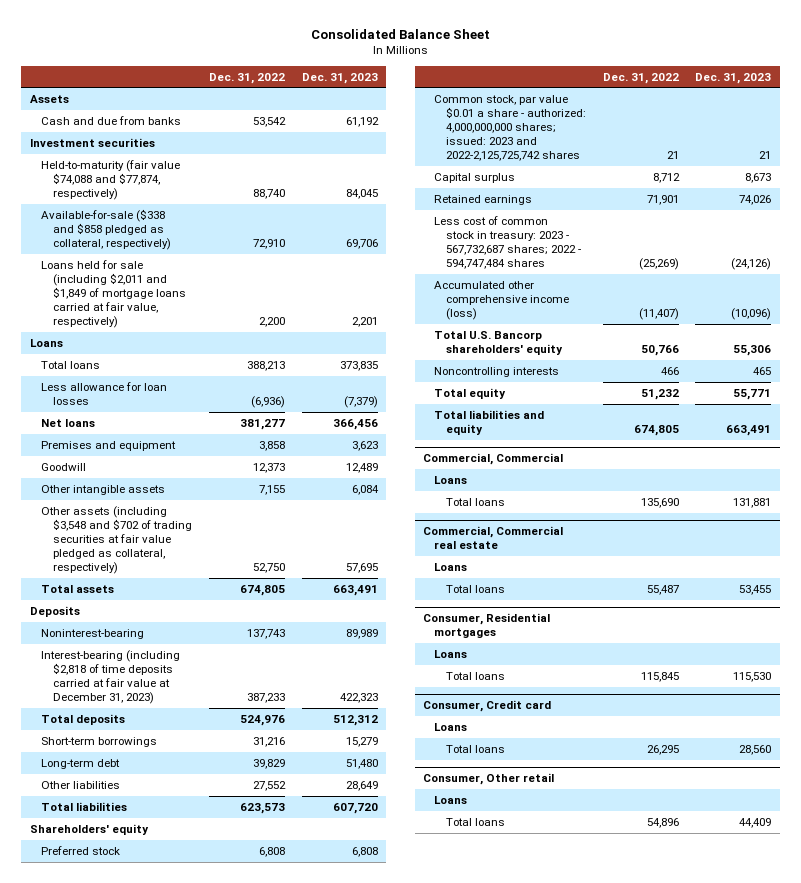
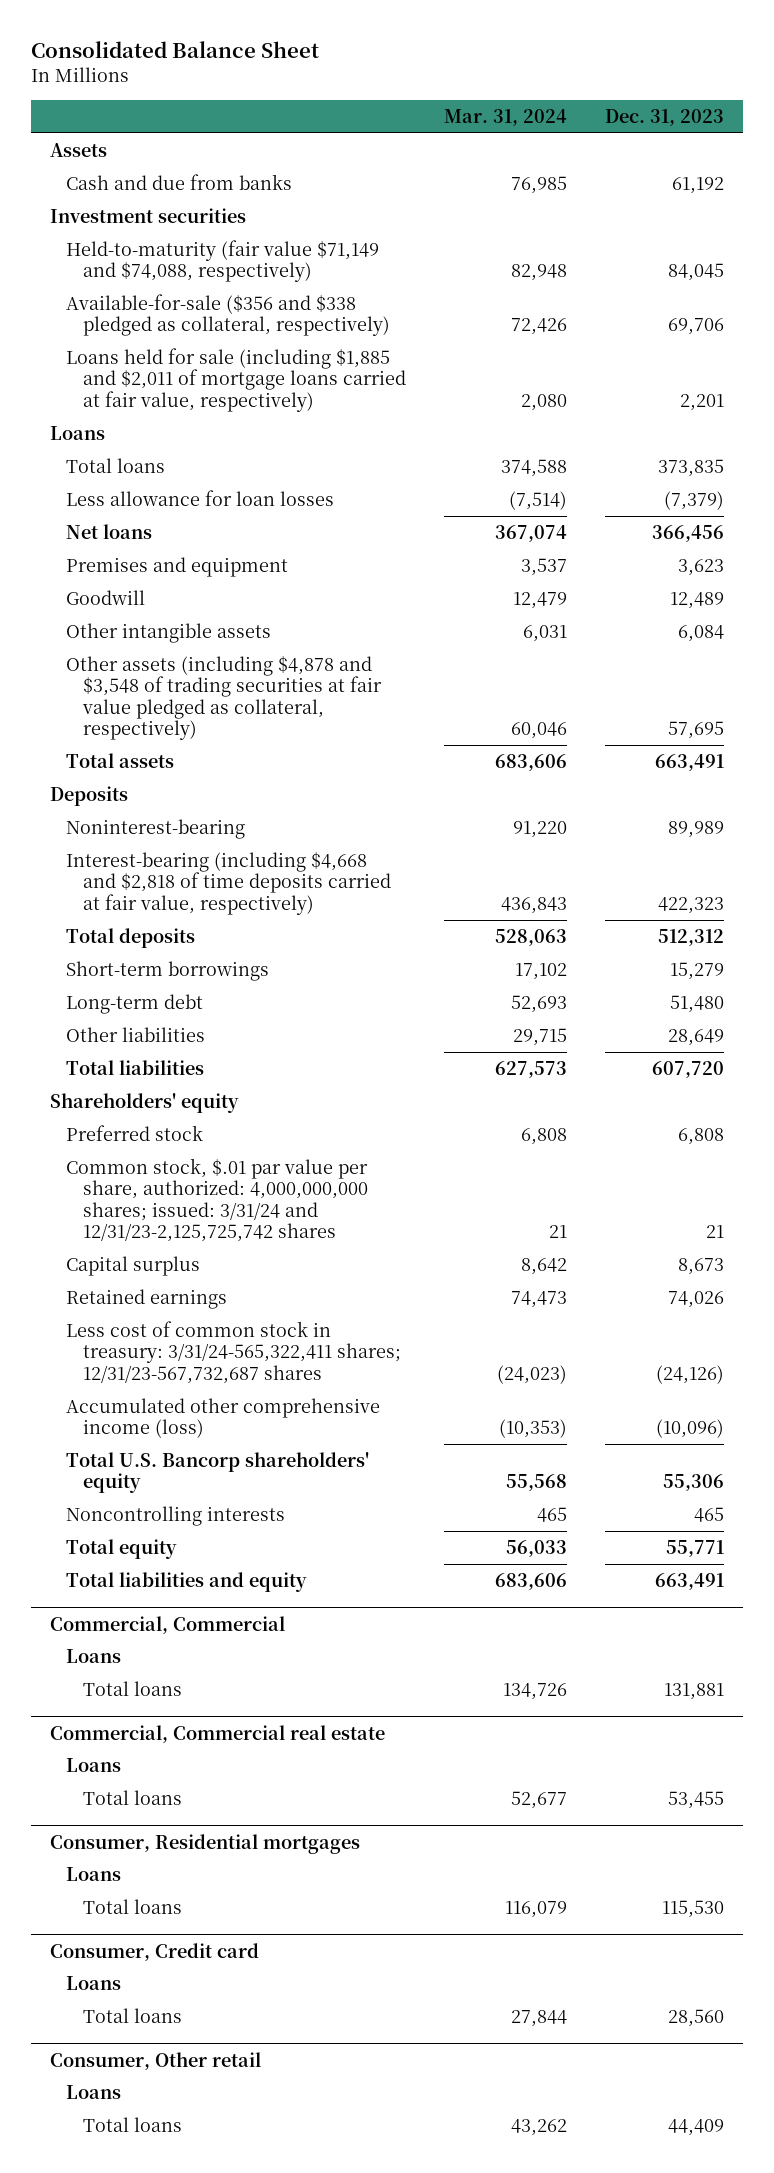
- | Dec. 31, 2022 | Dec. 31, 2023
+ | Mar. 31, 2024 | Dec. 31, 2023
- Held-to-maturity (fair value $74,088 and $77,874, respectively) | 88,740 | 84,045
- Available-for-sale ($338 and $858 pledged as collateral, respectively) | 72,910 | 69,706
- Loans held for sale (including $2,011 and $1,849 of mortgage loans carried at fair value, respectively) | 2,200 | 2,201
+ Held-to-maturity (fair value $71,149 and $74,088, respectively) | 82,948 | 84,045
+ Available-for-sale ($356 and $338 pledged as collateral, respectively) | 72,426 | 69,706
+ Loans held for sale (including $1,885 and $2,011 of mortgage loans carried at fair value, respectively) | 2,080 | 2,201
- Other assets (including $3,548 and $702 of trading securities at fair value pledged as collateral, respectively) | 52,750 | 57,695
+ Other assets (including $4,878 and $3,548 of trading securities at fair value pledged as collateral, respectively) | 60,046 | 57,695
- Interest-bearing (including $2,818 of time deposits carried at fair value at December 31, 2023) | 387,233 | 422,323
+ Interest-bearing (including $4,668 and $2,818 of time deposits carried at fair value, respectively) | 436,843 | 422,323
- Common stock, par value $0.01 a share - authorized: 4,000,000,000 shares; issued: 2023 and 2022-2,125,725,742 shares | 21 | 21
+ Common stock, $.01 par value per share, authorized: 4,000,000,000 shares; issued: 3/31/24 and 12/31/23-2,125,725,742 shares | 21 | 21
- Less cost of common stock in treasury: 2023 - 567,732,687 shares; 2022 - 594,747,484 shares | (25,269) | (24,126)
+ Less cost of common stock in treasury: 3/31/24-565,322,411 shares; 12/31/23-567,732,687 shares | (24,023) | (24,126)

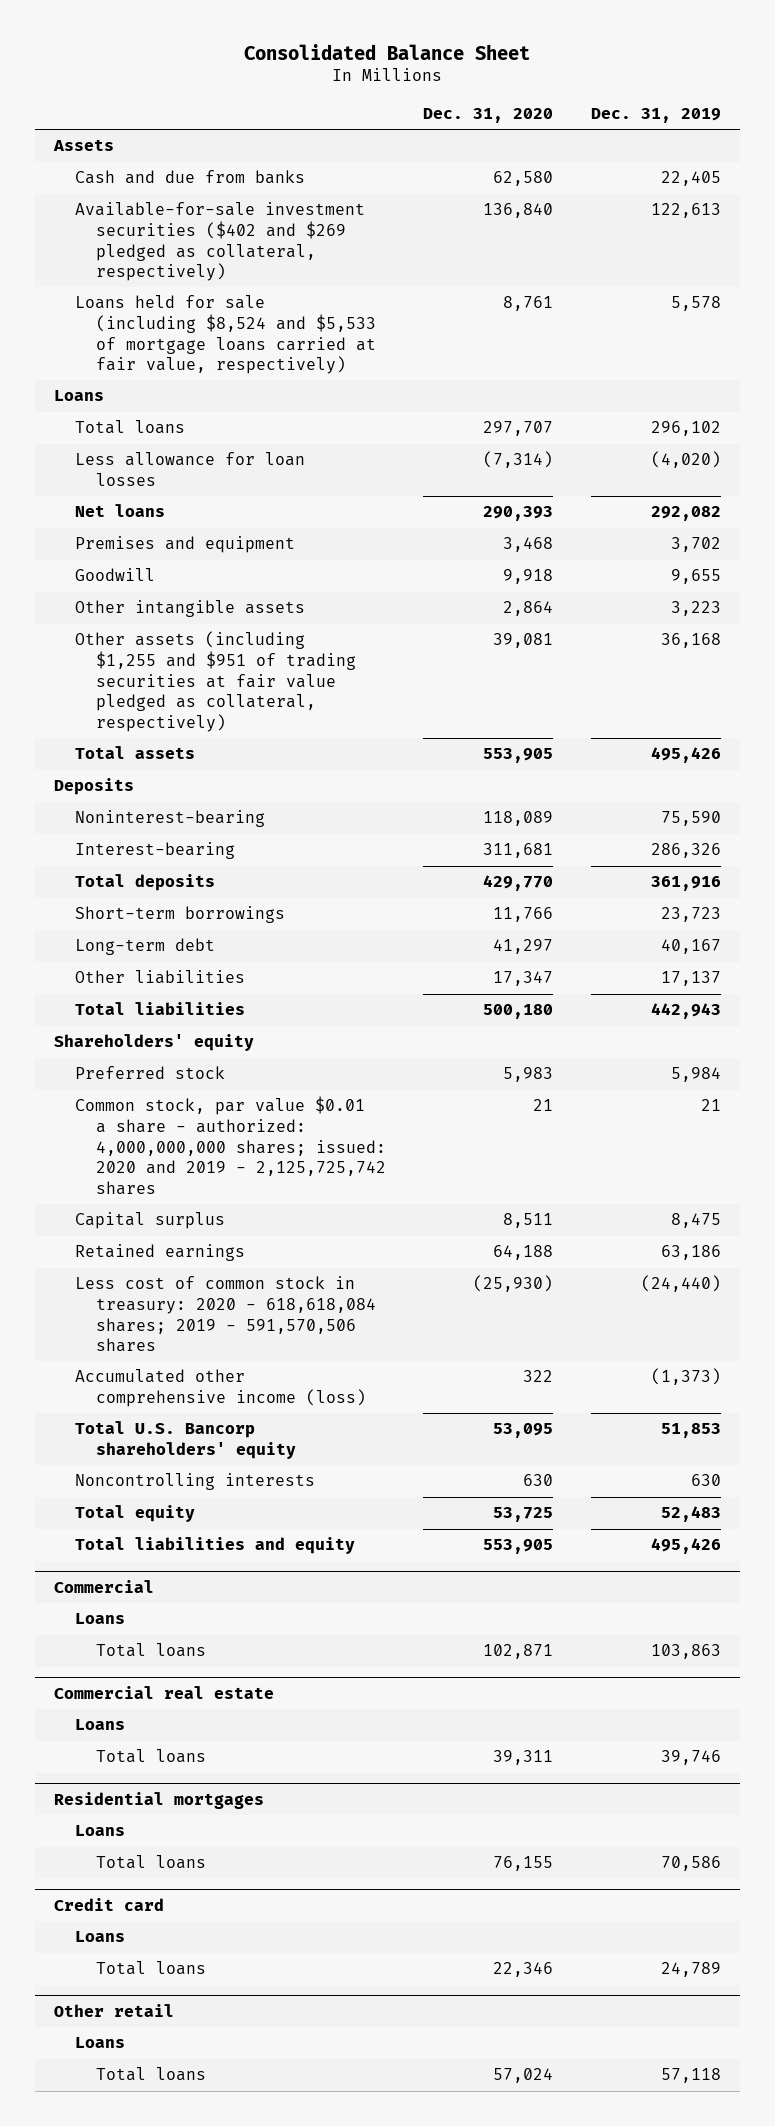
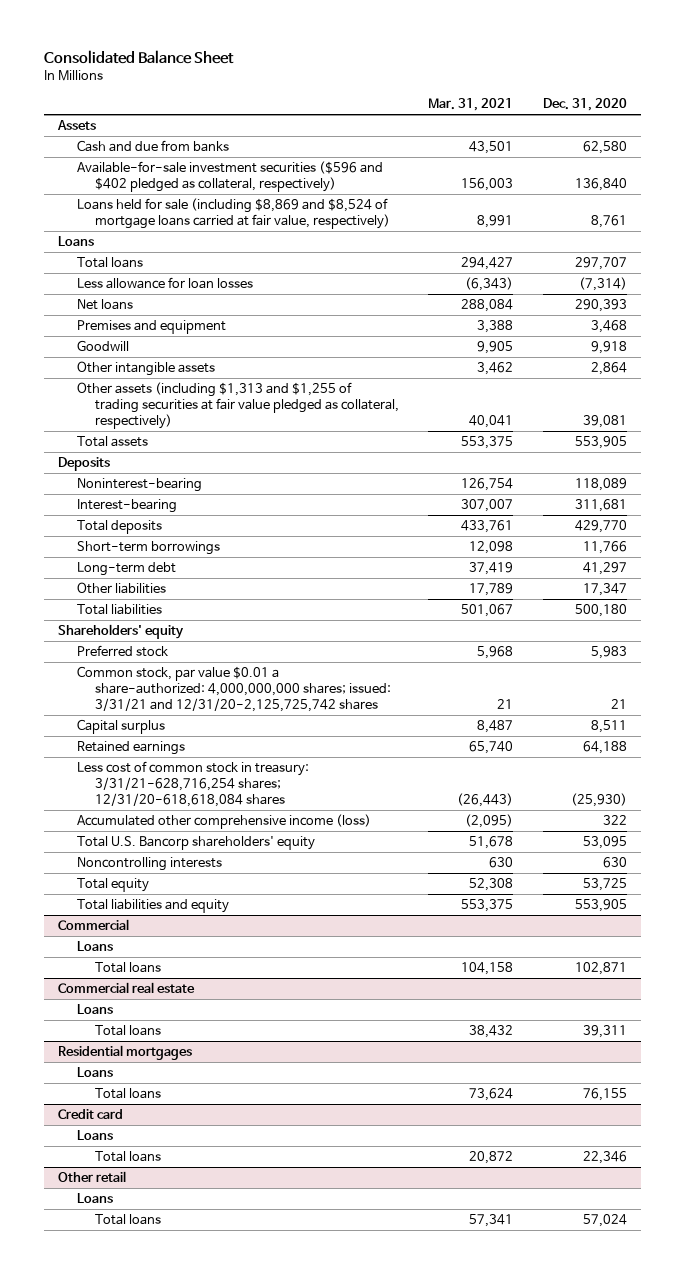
- | Dec. 31, 2020 | Dec. 31, 2019
+ | Mar. 31, 2021 | Dec. 31, 2020
- Available-for-sale investment securities ($402 and $269 pledged as collateral, respectively) | 136,840 | 122,613
- Loans held for sale (including $8,524 and $5,533 of mortgage loans carried at fair value, respectively) | 8,761 | 5,578
+ Available-for-sale investment securities ($596 and $402 pledged as collateral, respectively) | 156,003 | 136,840
+ Loans held for sale (including $8,869 and $8,524 of mortgage loans carried at fair value, respectively) | 8,991 | 8,761
- Other assets (including $1,255 and $951 of trading securities at fair value pledged as collateral, respectively) | 39,081 | 36,168
+ Other assets (including $1,313 and $1,255 of trading securities at fair value pledged as collateral, respectively) | 40,041 | 39,081
- Common stock, par value $0.01 a share - authorized: 4,000,000,000 shares; issued: 2020 and 2019 - 2,125,725,742 shares | 21 | 21
+ Common stock, par value $0.01 a share-authorized: 4,000,000,000 shares; issued: 3/31/21 and 12/31/20-2,125,725,742 shares | 21 | 21
- Less cost of common stock in treasury: 2020 - 618,618,084 shares; 2019 - 591,570,506 shares | (25,930) | (24,440)
+ Less cost of common stock in treasury: 3/31/21-628,716,254 shares; 12/31/20-618,618,084 shares | (26,443) | (25,930)

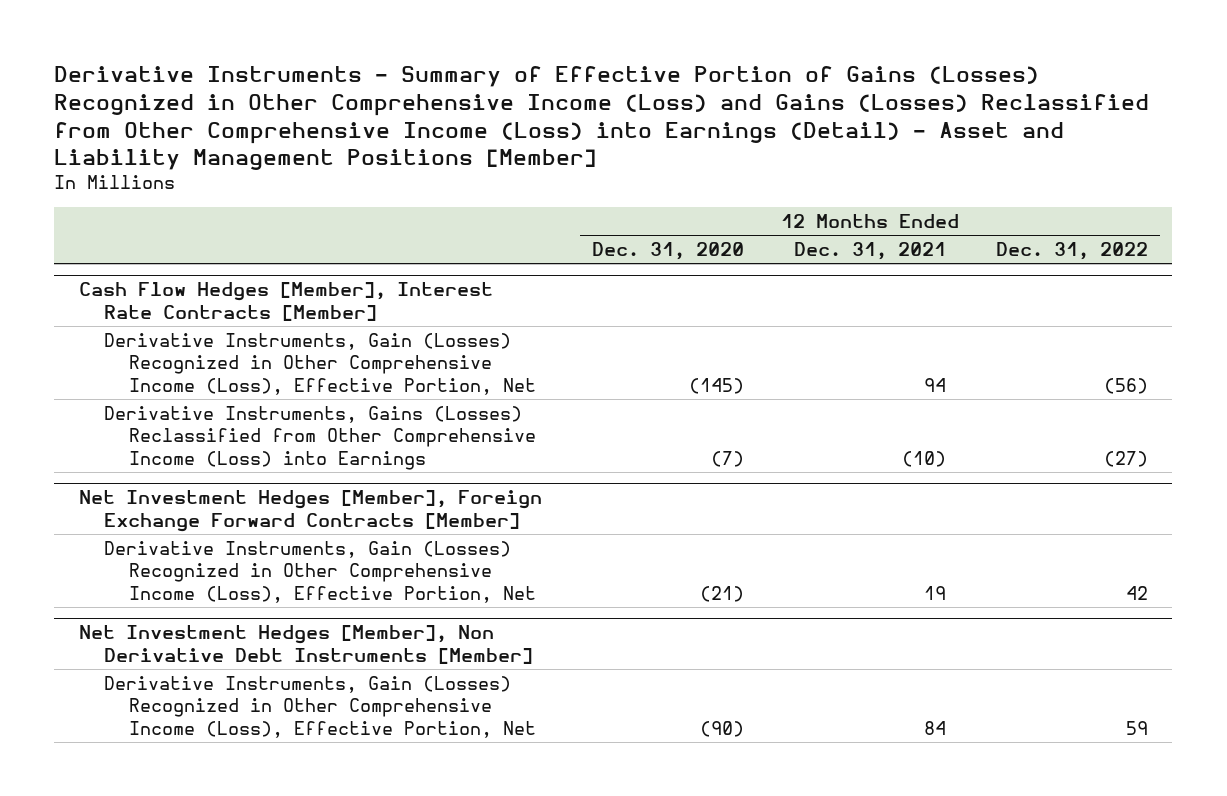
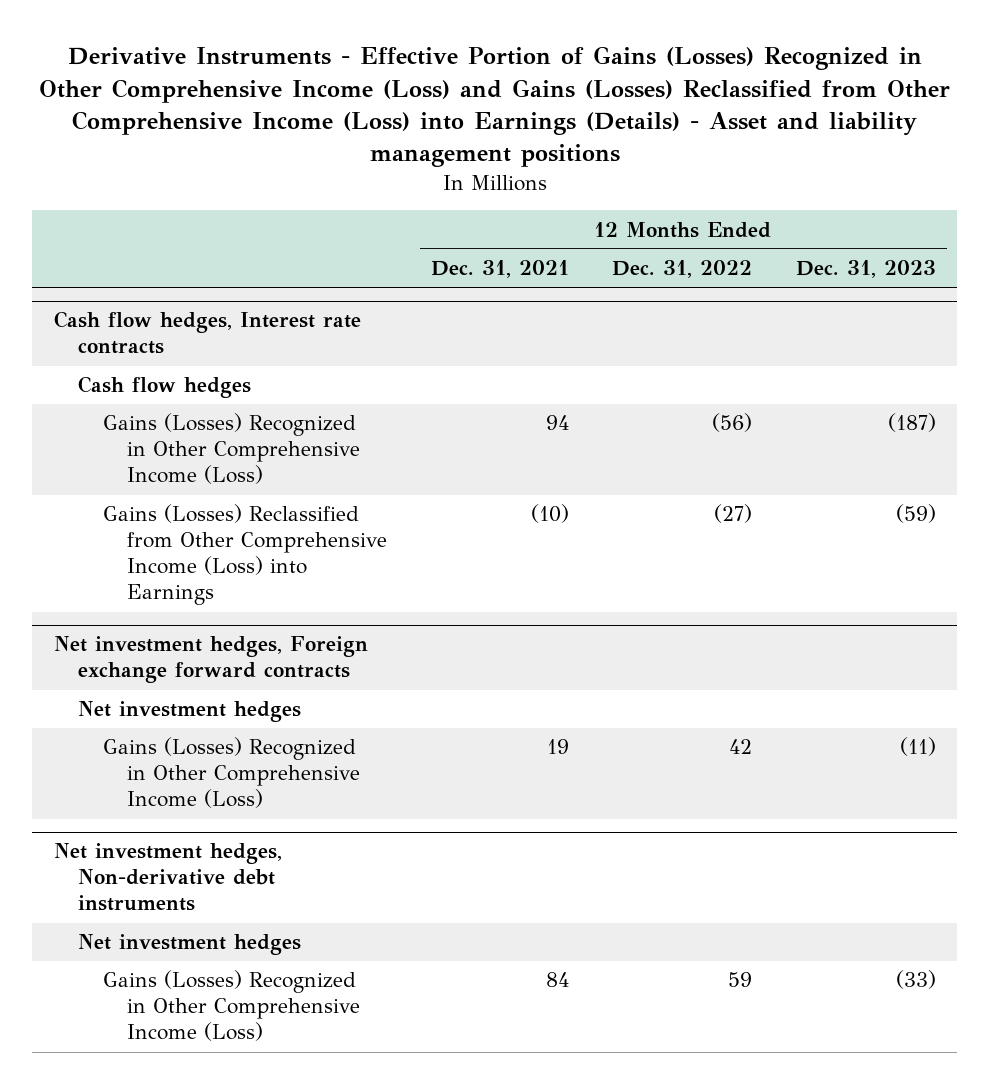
- Derivative Instruments - Summary of Effective Portion of Gains (Losses) Recognized in Other Comprehensive Income (Loss) and Gains (Losses) Reclassified from Other Comprehensive Income (Loss) into Earnings (Detail) - Asset and Liability Management Positions [Member]
+ Derivative Instruments - Effective Portion of Gains (Losses) Recognized in Other Comprehensive Income (Loss) and Gains (Losses) Reclassified from Other Comprehensive Income (Loss) into Earnings (Details) - Asset and liability management positions
- | 12 Months Ended Dec. 31, 2020 | 12 Months Ended Dec. 31, 2021 | 12 Months Ended Dec. 31, 2022
+ | 12 Months Ended Dec. 31, 2021 | 12 Months Ended Dec. 31, 2022 | 12 Months Ended Dec. 31, 2023
- Cash Flow Hedges [Member], Interest Rate Contracts [Member]
- Derivative Instruments, Gain (Losses) Recognized in Other Comprehensive Income (Loss), Effective Portion, Net | (145) | 94 | (56)
- Derivative Instruments, Gains (Losses) Reclassified from Other Comprehensive Income (Loss) into Earnings | (7) | (10) | (27)
- Net Investment Hedges [Member], Foreign Exchange Forward Contracts [Member]
- Derivative Instruments, Gain (Losses) Recognized in Other Comprehensive Income (Loss), Effective Portion, Net | (21) | 19 | 42
- Net Investment Hedges [Member], Non Derivative Debt Instruments [Member]
- Derivative Instruments, Gain (Losses) Recognized in Other Comprehensive Income (Loss), Effective Portion, Net | (90) | 84 | 59
+ Cash flow hedges, Interest rate contracts
+ Cash flow hedges
+ Gains (Losses) Recognized in Other Comprehensive Income (Loss) | 94 | (56) | (187)
+ Gains (Losses) Reclassified from Other Comprehensive Income (Loss) into Earnings | (10) | (27) | (59)
+ Net investment hedges, Foreign exchange forward contracts
+ Net investment hedges
+ Gains (Losses) Recognized in Other Comprehensive Income (Loss) | 19 | 42 | (11)
+ Net investment hedges, Non-derivative debt instruments
+ Net investment hedges
+ Gains (Losses) Recognized in Other Comprehensive Income (Loss) | 84 | 59 | (33)

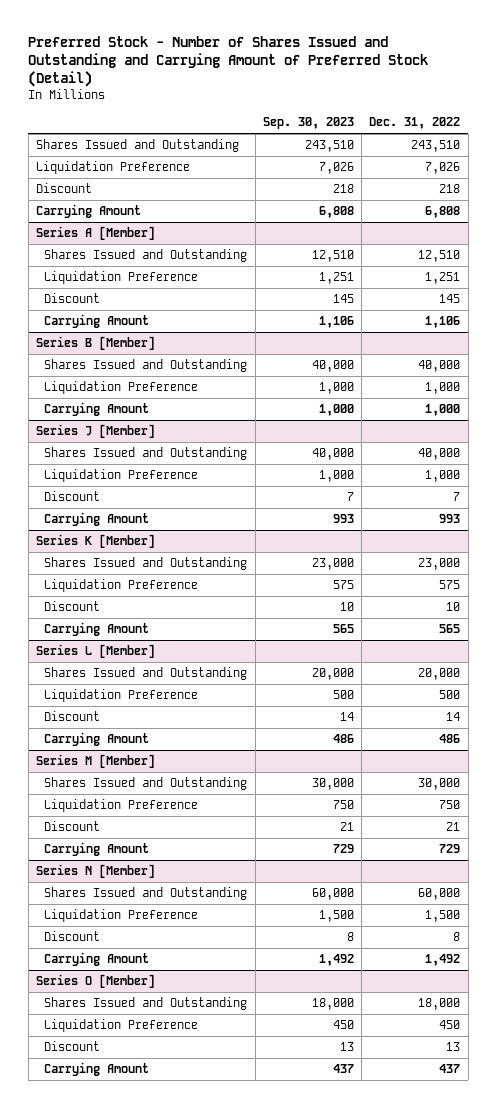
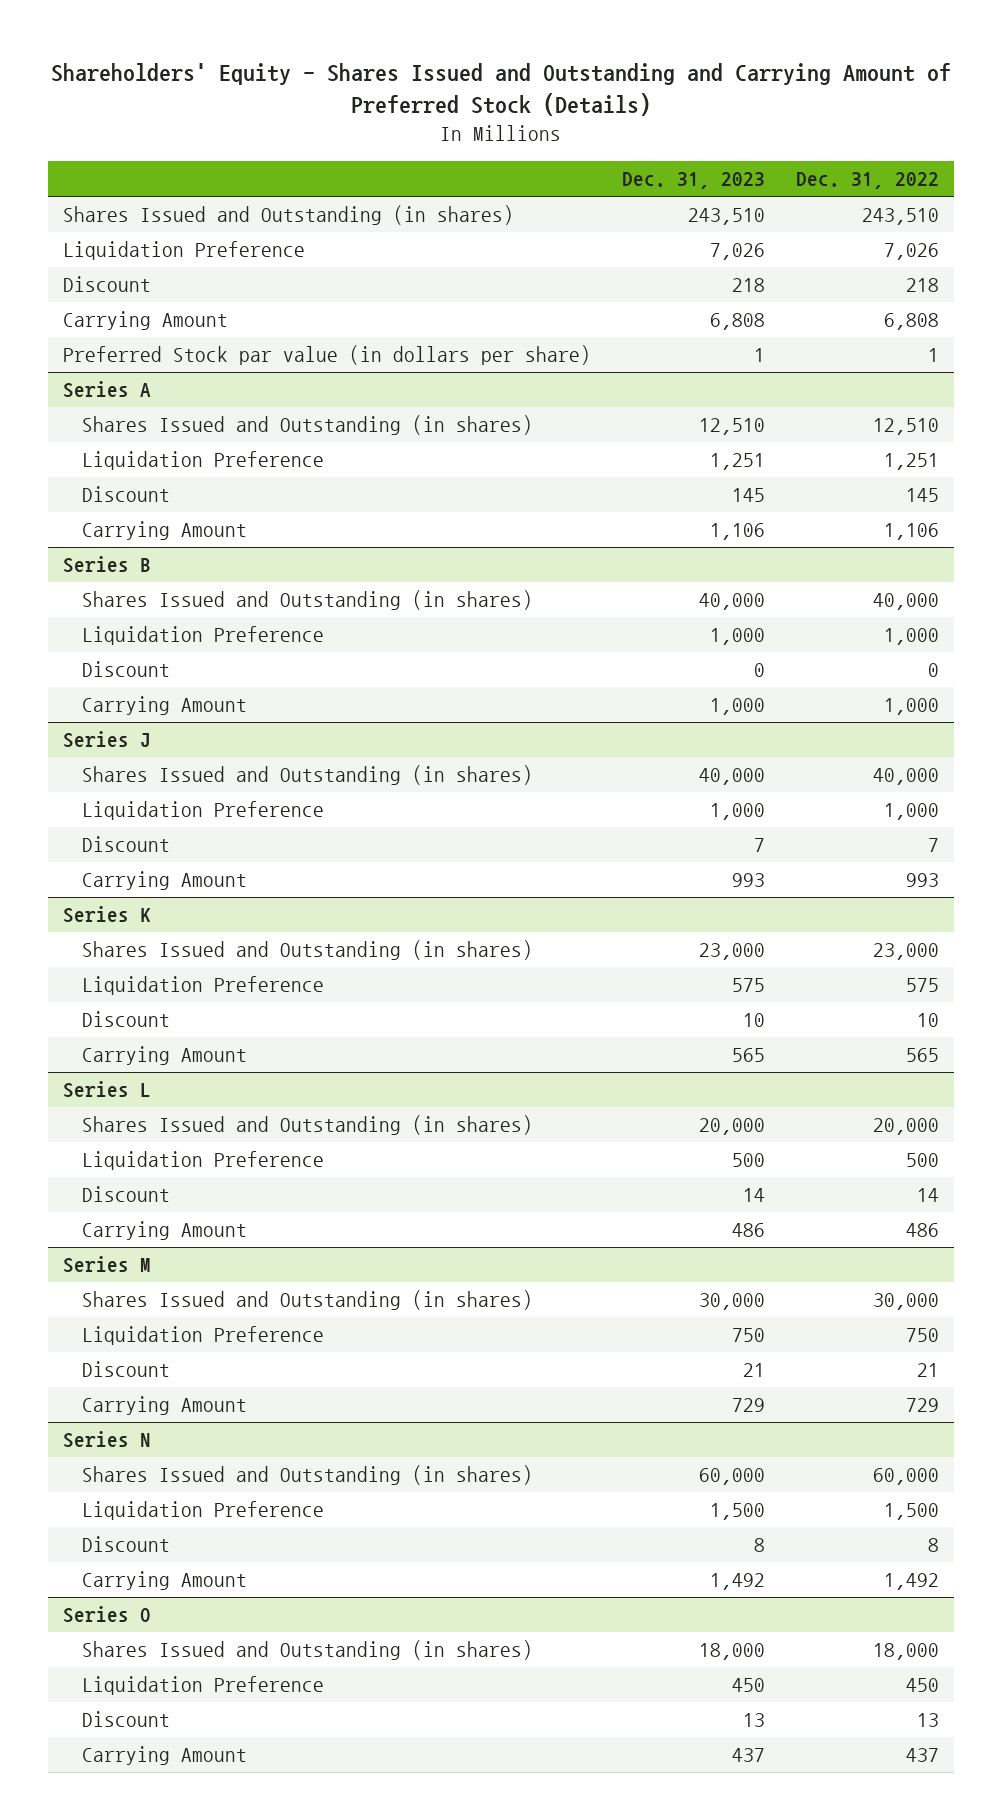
- Preferred Stock - Number of Shares Issued and Outstanding and Carrying Amount of Preferred Stock (Detail)
+ Shareholders' Equity - Shares Issued and Outstanding and Carrying Amount of Preferred Stock (Details)
- | Sep. 30, 2023 | Dec. 31, 2022
+ | Dec. 31, 2023 | Dec. 31, 2022
- Shares Issued and Outstanding | 243,510 | 243,510
+ Shares Issued and Outstanding (in shares) | 243,510 | 243,510
- Series A [Member]
- Shares Issued and Outstanding | 12,510 | 12,510
+ Preferred Stock par value (in dollars per share) | 1 | 1
+ Series A
+ Shares Issued and Outstanding (in shares) | 12,510 | 12,510
- Series B [Member]
- Shares Issued and Outstanding | 40,000 | 40,000
+ Series B
+ Shares Issued and Outstanding (in shares) | 40,000 | 40,000
+ Discount | 0 | 0
- Series J [Member]
- Shares Issued and Outstanding | 40,000 | 40,000
+ Series J
+ Shares Issued and Outstanding (in shares) | 40,000 | 40,000
- Series K [Member]
- Shares Issued and Outstanding | 23,000 | 23,000
+ Series K
+ Shares Issued and Outstanding (in shares) | 23,000 | 23,000
- Series L [Member]
- Shares Issued and Outstanding | 20,000 | 20,000
+ Series L
+ Shares Issued and Outstanding (in shares) | 20,000 | 20,000
- Series M [Member]
- Shares Issued and Outstanding | 30,000 | 30,000
+ Series M
+ Shares Issued and Outstanding (in shares) | 30,000 | 30,000
- Series N [Member]
- Shares Issued and Outstanding | 60,000 | 60,000
+ Series N
+ Shares Issued and Outstanding (in shares) | 60,000 | 60,000
- Series O [Member]
- Shares Issued and Outstanding | 18,000 | 18,000
+ Series O
+ Shares Issued and Outstanding (in shares) | 18,000 | 18,000

